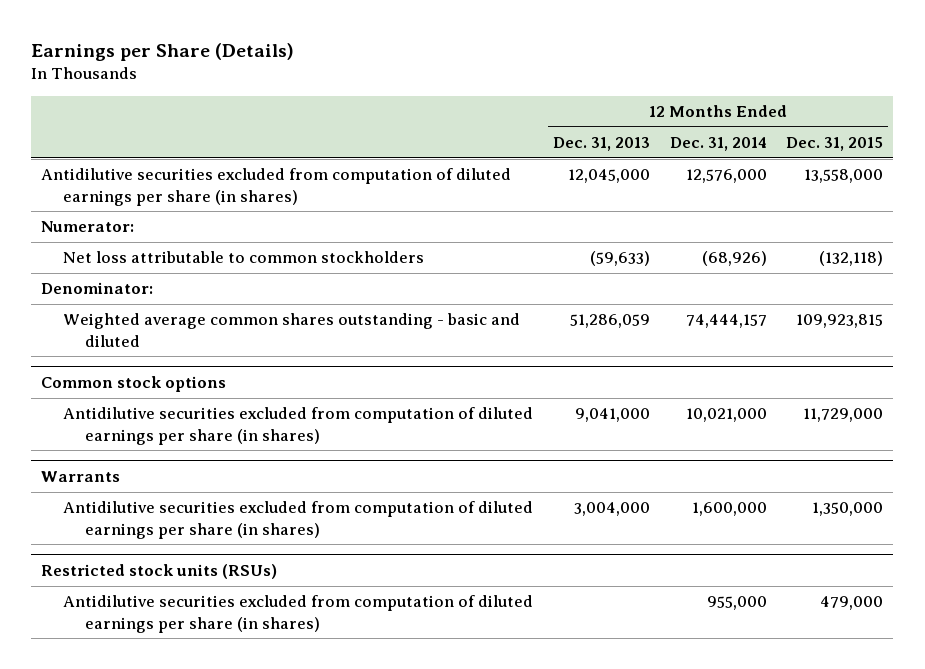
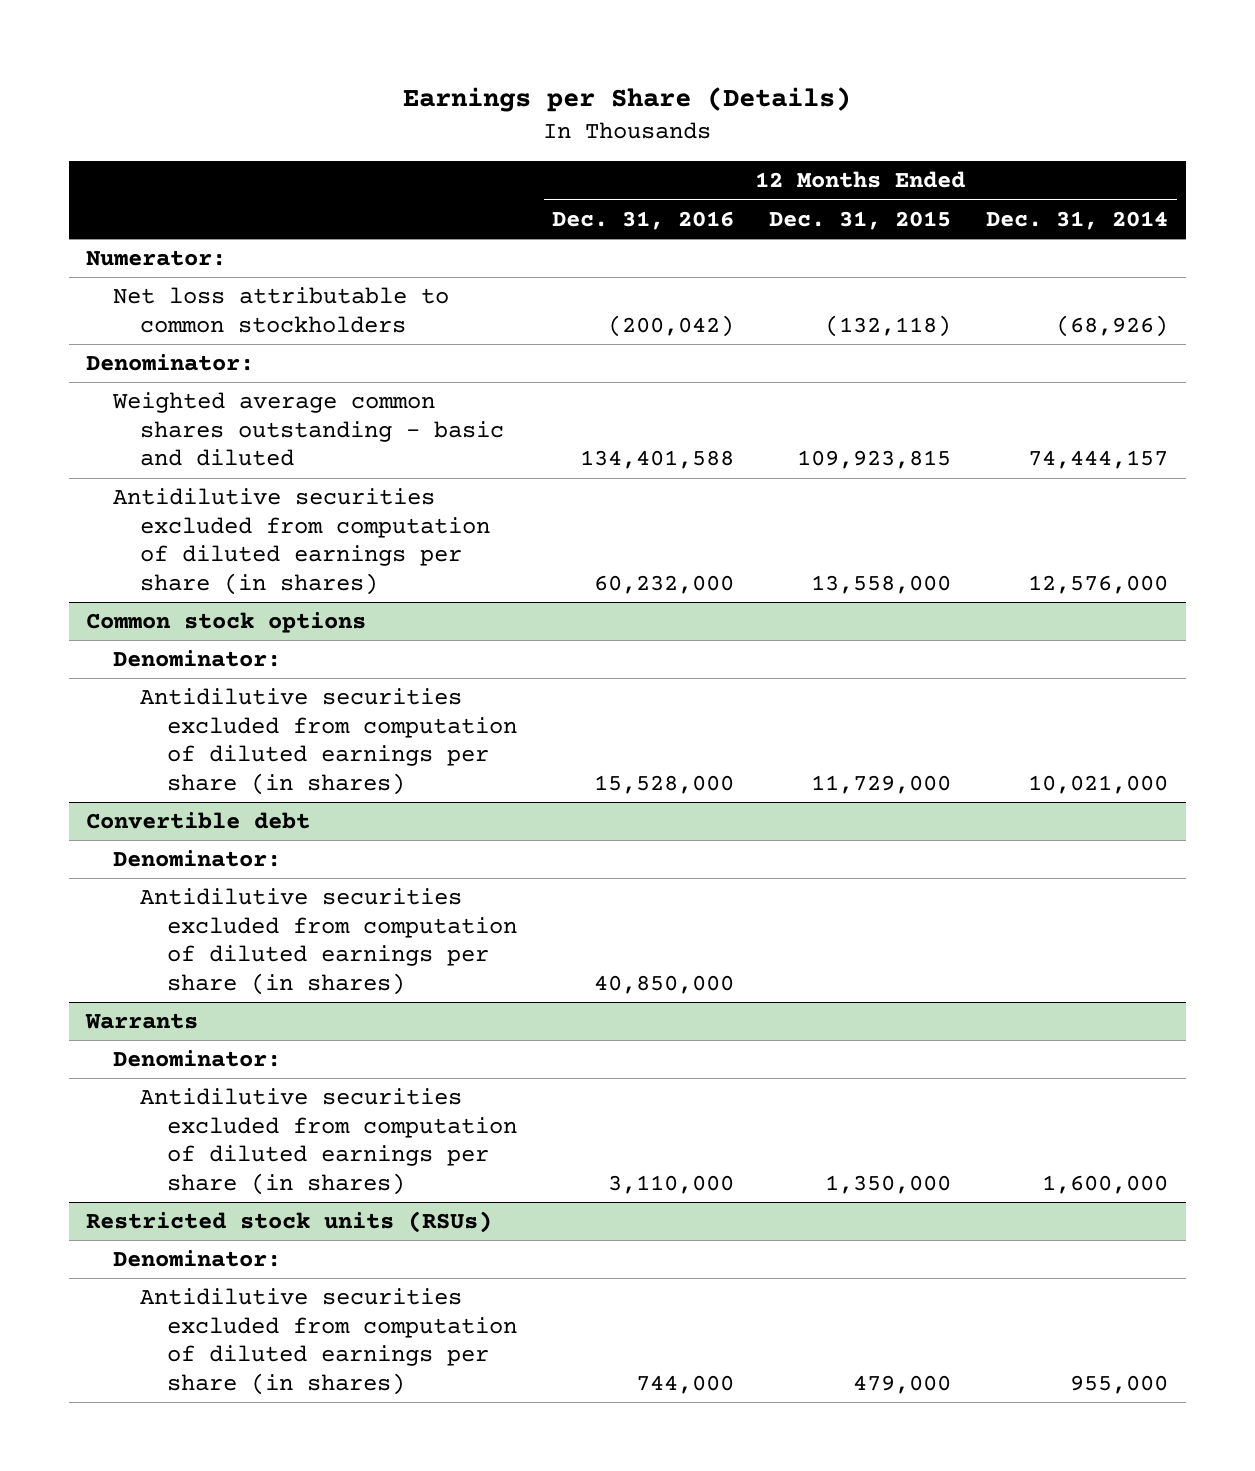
- | 12 Months Ended Dec. 31, 2013 | 12 Months Ended Dec. 31, 2014 | 12 Months Ended Dec. 31, 2015
+ | 12 Months Ended Dec. 31, 2016 | 12 Months Ended Dec. 31, 2015 | 12 Months Ended Dec. 31, 2014
moved down: Antidilutive securities excluded from computation of diluted earnings per share (in shares) | 60,232,000 | 13,558,000 | 12,576,000
@ Common stock options
+ Denominator:
+ Convertible debt
+ Denominator:
+ Antidilutive securities excluded from computation of diluted earnings per share (in shares) | 40,850,000 | |
@ Warrants
+ Denominator:
@ Restricted stock units (RSUs)
+ Denominator:

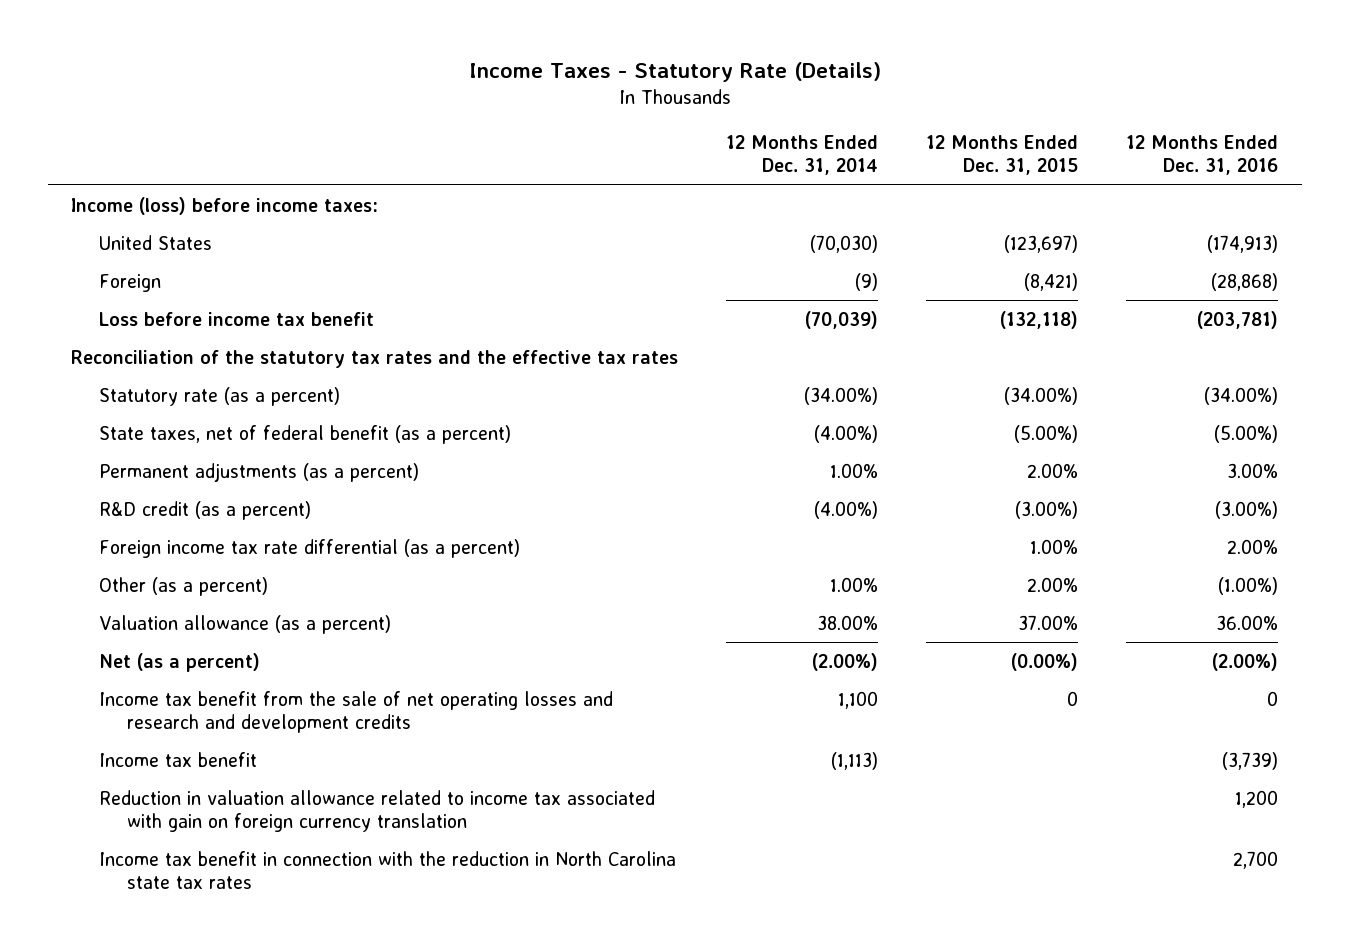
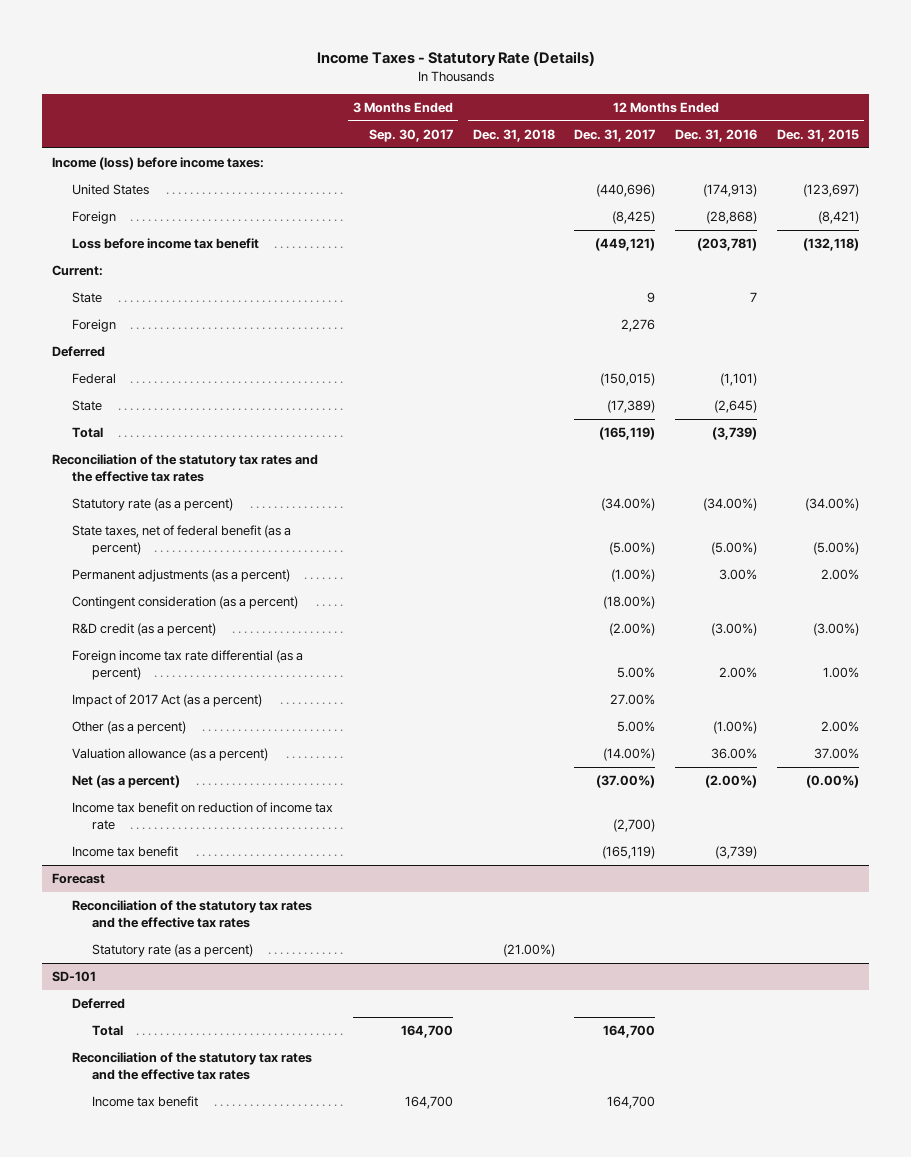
- | 12 Months Ended Dec. 31, 2014 | 12 Months Ended Dec. 31, 2015 | 12 Months Ended Dec. 31, 2016
+ | 3 Months Ended Sep. 30, 2017 | 12 Months Ended Dec. 31, 2018 | 12 Months Ended Dec. 31, 2017 | 12 Months Ended Dec. 31, 2016 | 12 Months Ended Dec. 31, 2015
+ Current:
+ State | | | 9 | 7 |
+ Foreign | | | 2,276 | |
+ Deferred
+ Federal | | | (150,015) | (1,101) |
+ State | | | (17,389) | (2,645) |
+ Total | | | (165,119) | (3,739) |
+ Contingent consideration (as a percent) | | | (18.00%) | |
+ Impact of 2017 Act (as a percent) | | | 27.00% | |
- Income tax benefit from the sale of net operating losses and research and development credits | 1,100 | 0 | 0
+ Income tax benefit on reduction of income tax rate | | | (2,700) | |
- Reduction in valuation allowance related to income tax associated with gain on foreign currency translation | | | 1,200
- Income tax benefit in connection with the reduction in North Carolina state tax rates | | | 2,700
+ Forecast
+ Reconciliation of the statutory tax rates and the effective tax rates
+ Statutory rate (as a percent) | | (21.00%) | | |
+ SD-101
+ Deferred
+ Total | 164,700 | | 164,700 | |
+ Reconciliation of the statutory tax rates and the effective tax rates
+ Income tax benefit | 164,700 | | 164,700 | |

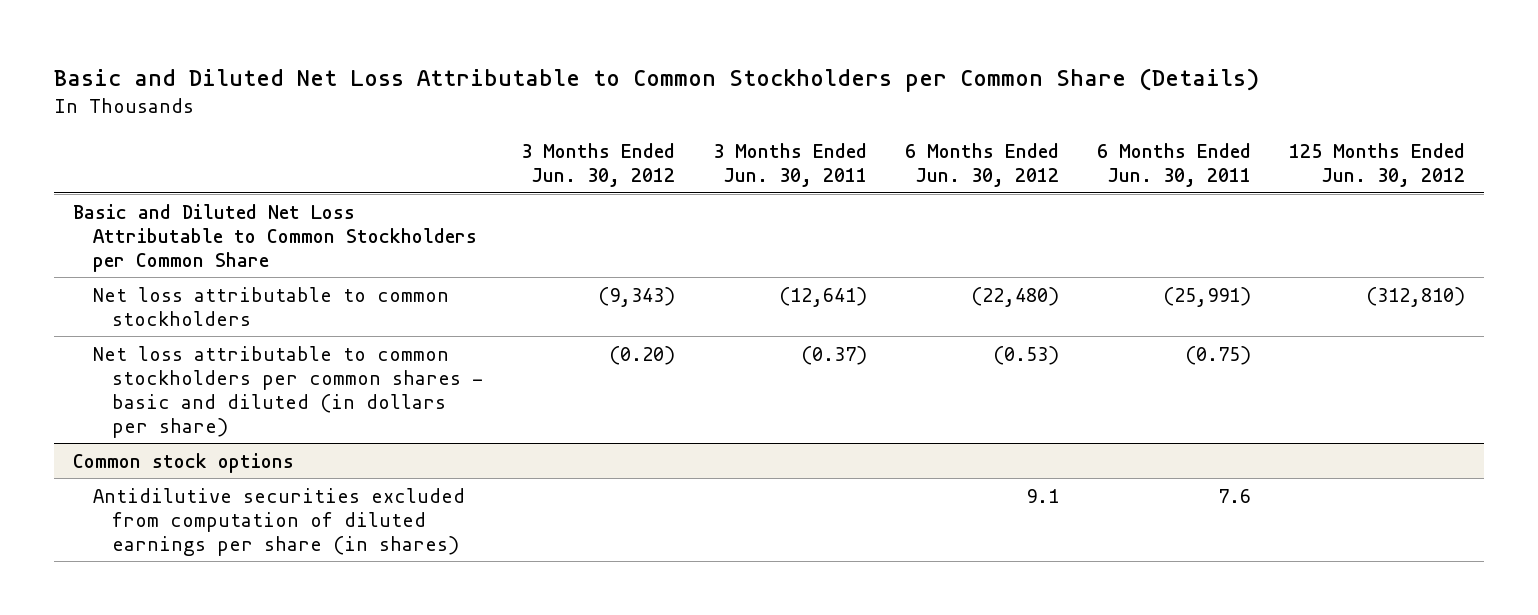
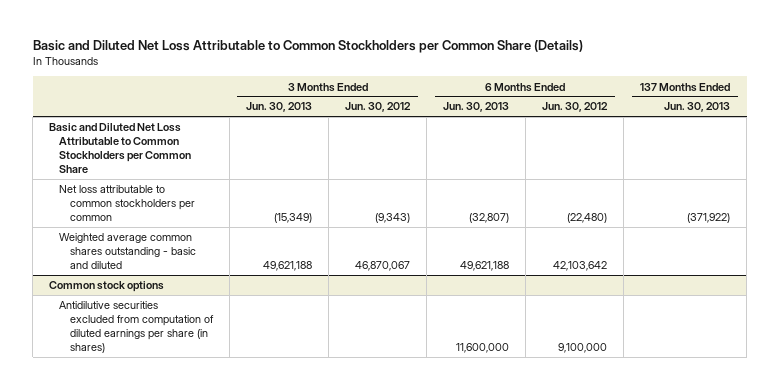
- | 3 Months Ended Jun. 30, 2012 | 3 Months Ended Jun. 30, 2011 | 6 Months Ended Jun. 30, 2012 | 6 Months Ended Jun. 30, 2011 | 125 Months Ended Jun. 30, 2012
+ | 3 Months Ended Jun. 30, 2013 | 3 Months Ended Jun. 30, 2012 | 6 Months Ended Jun. 30, 2013 | 6 Months Ended Jun. 30, 2012 | 137 Months Ended Jun. 30, 2013
- Net loss attributable to common stockholders | (9,343) | (12,641) | (22,480) | (25,991) | (312,810)
- Net loss attributable to common stockholders per common shares - basic and diluted (in dollars per share) | (0.20) | (0.37) | (0.53) | (0.75) |
+ Net loss attributable to common stockholders per common | (15,349) | (9,343) | (32,807) | (22,480) | (371,922)
+ Weighted average common shares outstanding - basic and diluted | 49,621,188 | 46,870,067 | 49,621,188 | 42,103,642 |
@ Common stock options
- Antidilutive securities excluded from computation of diluted earnings per share (in shares) | | | 9.1 | 7.6 |
+ Antidilutive securities excluded from computation of diluted earnings per share (in shares) | | | 11,600,000 | 9,100,000 |

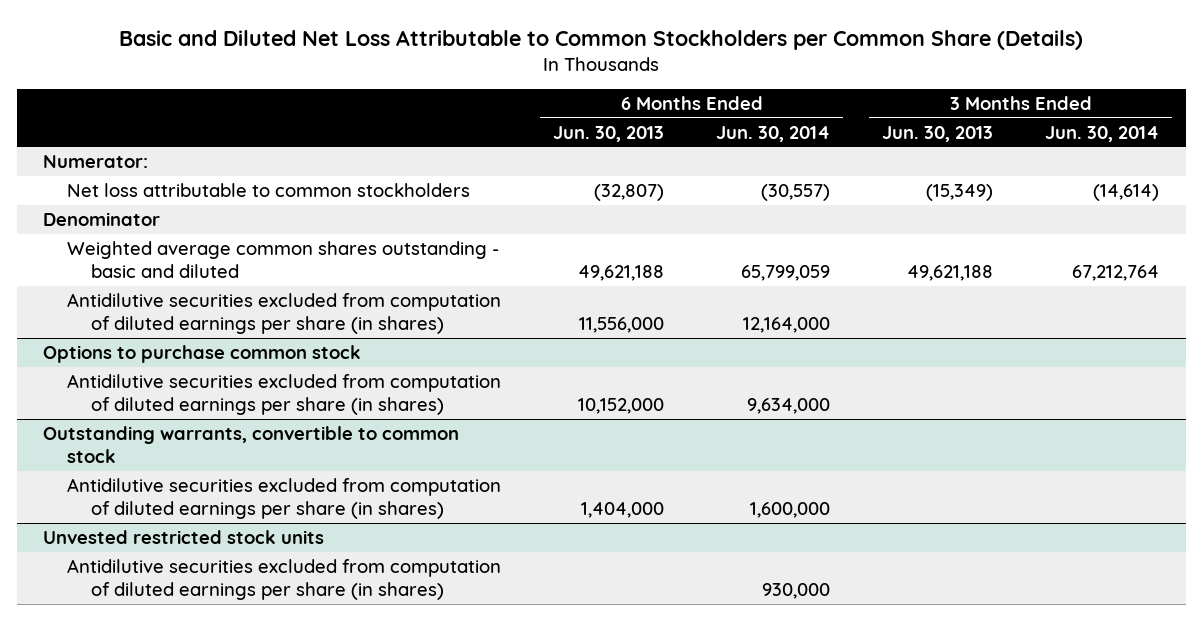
- | 3 Months Ended Jun. 30, 2013 | 3 Months Ended Jun. 30, 2012 | 6 Months Ended Jun. 30, 2013 | 6 Months Ended Jun. 30, 2012 | 137 Months Ended Jun. 30, 2013
+ | 6 Months Ended Jun. 30, 2013 | 6 Months Ended Jun. 30, 2014 | 3 Months Ended Jun. 30, 2013 | 3 Months Ended Jun. 30, 2014
- Basic and Diluted Net Loss Attributable to Common Stockholders per Common Share
- Net loss attributable to common stockholders per common | (15,349) | (9,343) | (32,807) | (22,480) | (371,922)
+ Numerator:
+ Net loss attributable to common stockholders | (32,807) | (30,557) | (15,349) | (14,614)
+ Denominator
- Common stock options
- Antidilutive securities excluded from computation of diluted earnings per share (in shares) | | | 11,600,000 | 9,100,000 |
+ Antidilutive securities excluded from computation of diluted earnings per share (in shares) | 11,556,000 | 12,164,000 | |
+ Options to purchase common stock
+ Antidilutive securities excluded from computation of diluted earnings per share (in shares) | 10,152,000 | 9,634,000 | |
+ Outstanding warrants, convertible to common stock
+ Antidilutive securities excluded from computation of diluted earnings per share (in shares) | 1,404,000 | 1,600,000 | |
+ Unvested restricted stock units
+ Antidilutive securities excluded from computation of diluted earnings per share (in shares) | | 930,000 | |

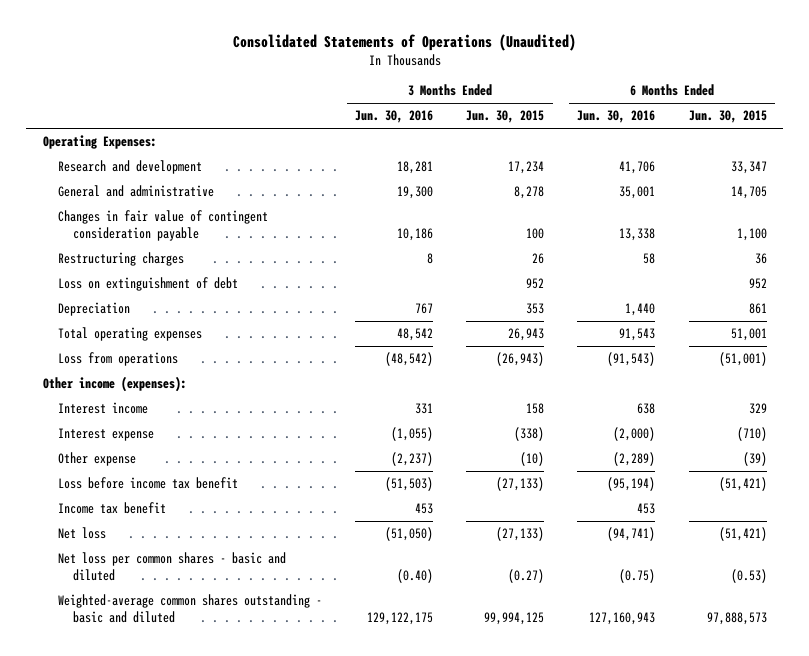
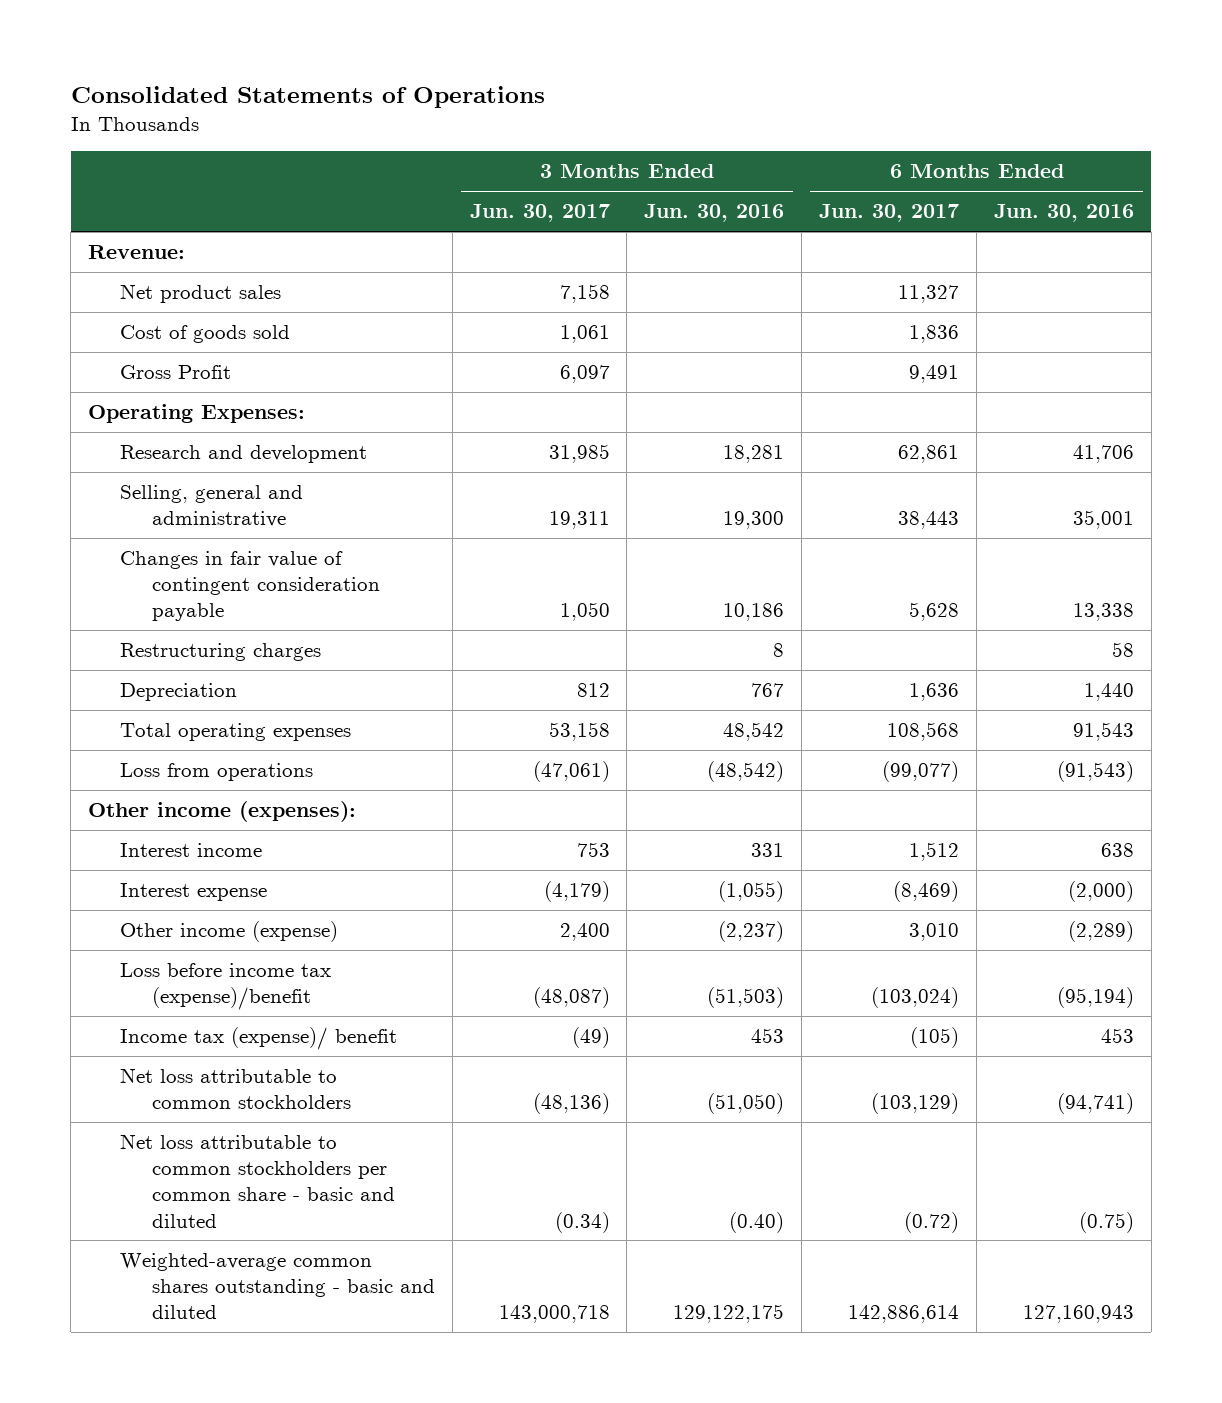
- Consolidated Statements of Operations (Unaudited)
+ Consolidated Statements of Operations
- | 3 Months Ended Jun. 30, 2016 | 3 Months Ended Jun. 30, 2015 | 6 Months Ended Jun. 30, 2016 | 6 Months Ended Jun. 30, 2015
+ | 3 Months Ended Jun. 30, 2017 | 3 Months Ended Jun. 30, 2016 | 6 Months Ended Jun. 30, 2017 | 6 Months Ended Jun. 30, 2016
+ Revenue:
+ Net product sales | 7,158 | | 11,327 |
+ Cost of goods sold | 1,061 | | 1,836 |
+ Gross Profit | 6,097 | | 9,491 |
- General and administrative | 19,300 | 8,278 | 35,001 | 14,705
+ Selling, general and administrative | 19,311 | 19,300 | 38,443 | 35,001
- Loss on extinguishment of debt | | 952 | | 952
- Other expense | (2,237) | (10) | (2,289) | (39)
- Loss before income tax benefit | (51,503) | (27,133) | (95,194) | (51,421)
- Income tax benefit | 453 | | 453 |
- Net loss | (51,050) | (27,133) | (94,741) | (51,421)
- Net loss per common shares - basic and diluted | (0.40) | (0.27) | (0.75) | (0.53)
+ Other income (expense) | 2,400 | (2,237) | 3,010 | (2,289)
+ Loss before income tax (expense)/benefit | (48,087) | (51,503) | (103,024) | (95,194)
+ Income tax (expense)/ benefit | (49) | 453 | (105) | 453
+ Net loss attributable to common stockholders | (48,136) | (51,050) | (103,129) | (94,741)
+ Net loss attributable to common stockholders per common share - basic and diluted | (0.34) | (0.40) | (0.72) | (0.75)

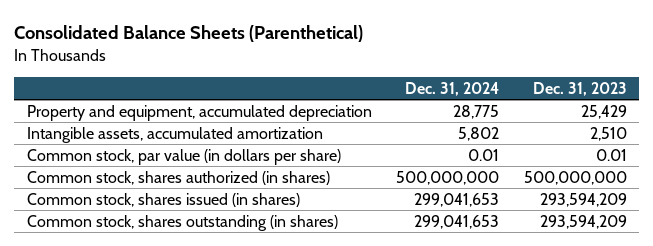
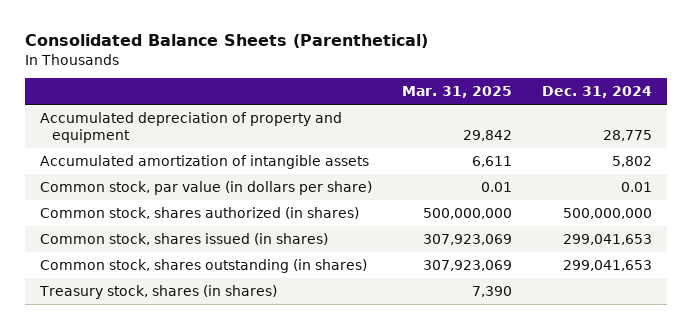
- | Dec. 31, 2024 | Dec. 31, 2023
+ | Mar. 31, 2025 | Dec. 31, 2024
- Property and equipment, accumulated depreciation | 28,775 | 25,429
- Intangible assets, accumulated amortization | 5,802 | 2,510
+ Accumulated depreciation of property and equipment | 29,842 | 28,775
+ Accumulated amortization of intangible assets | 6,611 | 5,802
+ Treasury stock, shares (in shares) | 7,390 |

